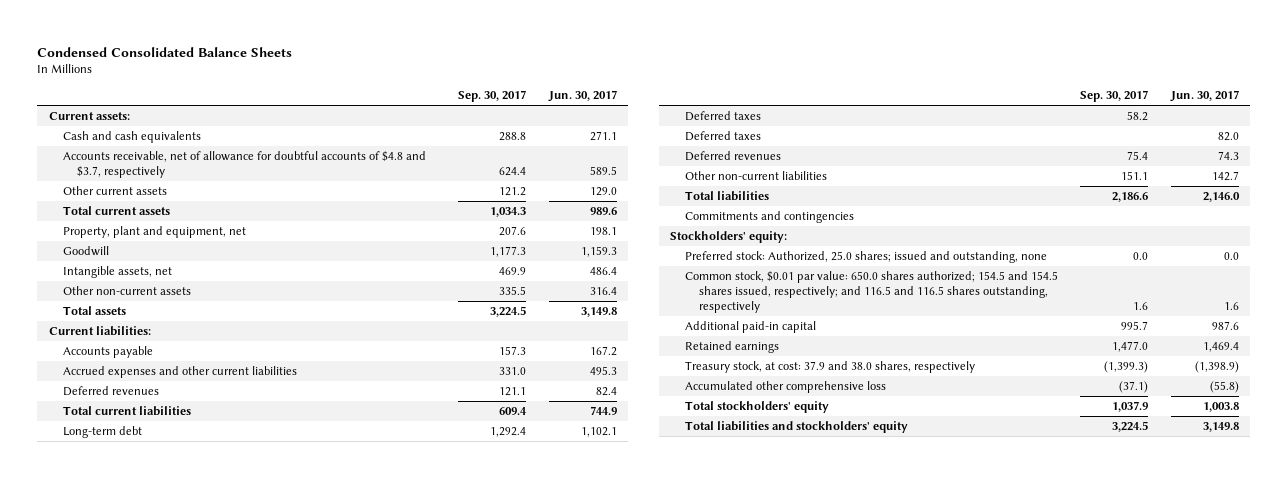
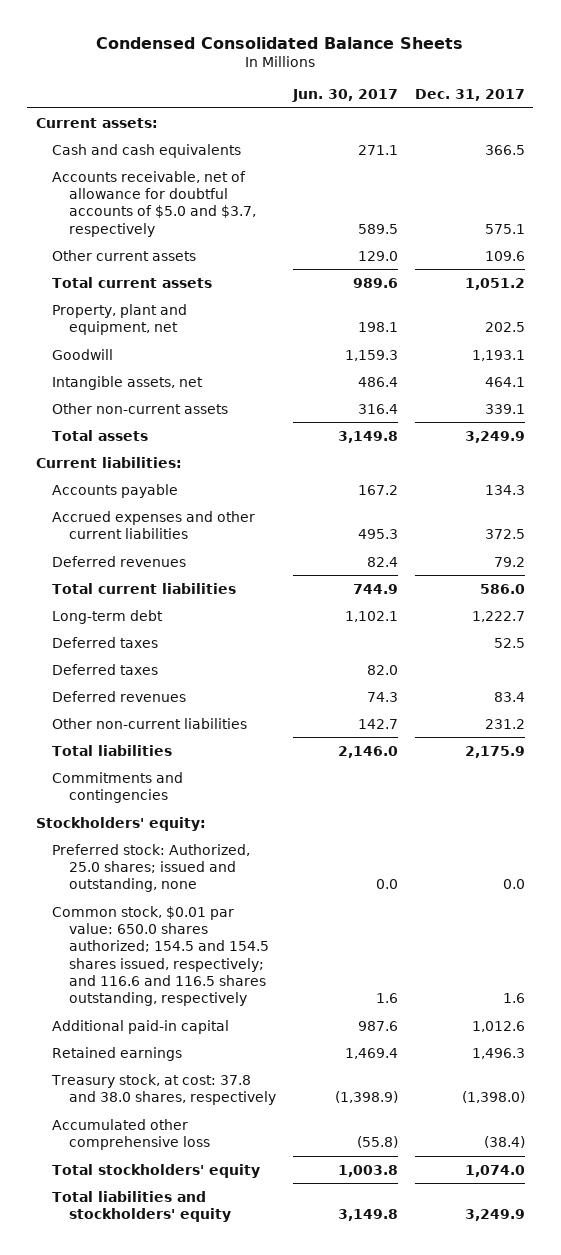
- | Sep. 30, 2017 | Jun. 30, 2017
+ | Jun. 30, 2017 | Dec. 31, 2017
- Accounts receivable, net of allowance for doubtful accounts of $4.8 and $3.7, respectively | 624.4 | 589.5
+ Accounts receivable, net of allowance for doubtful accounts of $5.0 and $3.7, respectively | 589.5 | 575.1
- Common stock, $0.01 par value: 650.0 shares authorized; 154.5 and 154.5 shares issued, respectively; and 116.5 and 116.5 shares outstanding, respectively | 1.6 | 1.6
+ Common stock, $0.01 par value: 650.0 shares authorized; 154.5 and 154.5 shares issued, respectively; and 116.6 and 116.5 shares outstanding, respectively | 1.6 | 1.6
- Treasury stock, at cost: 37.9 and 38.0 shares, respectively | (1,399.3) | (1,398.9)
+ Treasury stock, at cost: 37.8 and 38.0 shares, respectively | (1,398.9) | (1,398.0)

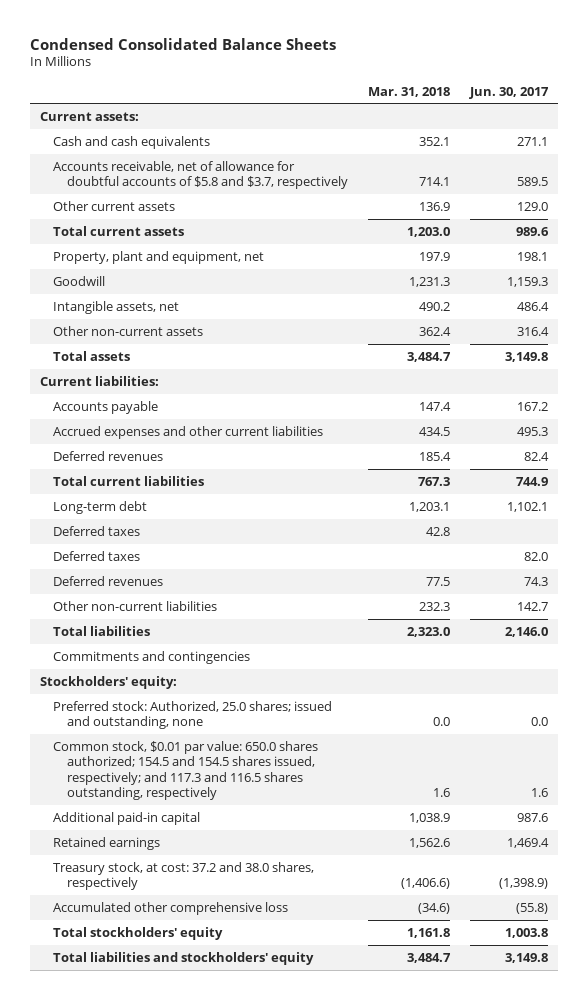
- | Jun. 30, 2017 | Dec. 31, 2017
+ | Mar. 31, 2018 | Jun. 30, 2017
- Accounts receivable, net of allowance for doubtful accounts of $5.0 and $3.7, respectively | 589.5 | 575.1
+ Accounts receivable, net of allowance for doubtful accounts of $5.8 and $3.7, respectively | 714.1 | 589.5
- Common stock, $0.01 par value: 650.0 shares authorized; 154.5 and 154.5 shares issued, respectively; and 116.6 and 116.5 shares outstanding, respectively | 1.6 | 1.6
+ Common stock, $0.01 par value: 650.0 shares authorized; 154.5 and 154.5 shares issued, respectively; and 117.3 and 116.5 shares outstanding, respectively | 1.6 | 1.6
- Treasury stock, at cost: 37.8 and 38.0 shares, respectively | (1,398.9) | (1,398.0)
+ Treasury stock, at cost: 37.2 and 38.0 shares, respectively | (1,406.6) | (1,398.9)

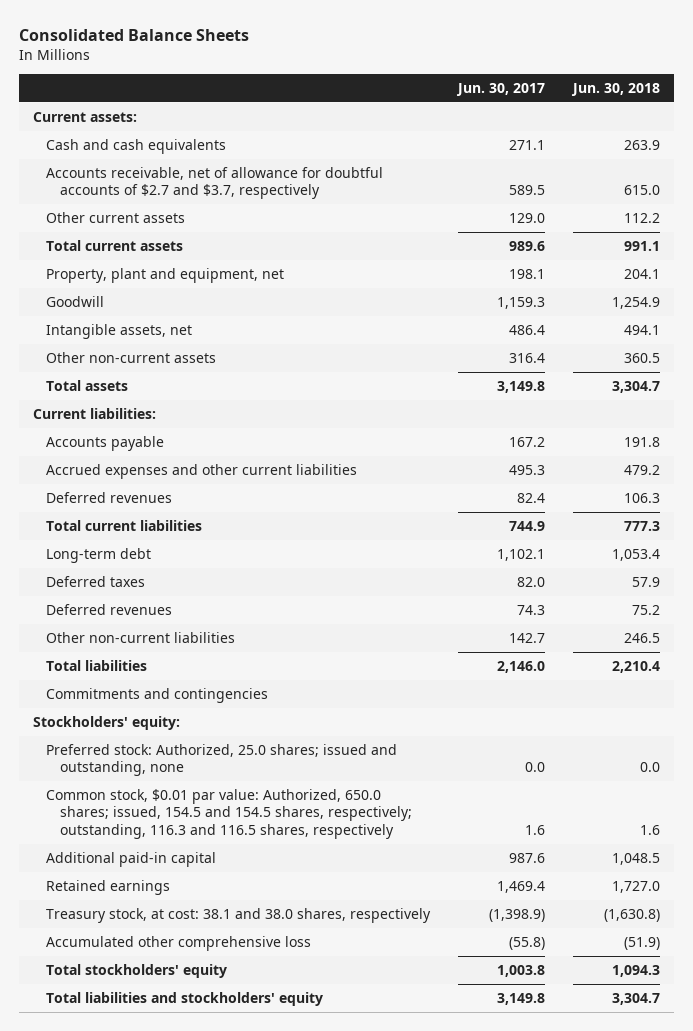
- Condensed Consolidated Balance Sheets
+ Consolidated Balance Sheets
- | Mar. 31, 2018 | Jun. 30, 2017
+ | Jun. 30, 2017 | Jun. 30, 2018
- Accounts receivable, net of allowance for doubtful accounts of $5.8 and $3.7, respectively | 714.1 | 589.5
+ Accounts receivable, net of allowance for doubtful accounts of $2.7 and $3.7, respectively | 589.5 | 615.0
- Deferred taxes | 42.8 |
- Common stock, $0.01 par value: 650.0 shares authorized; 154.5 and 154.5 shares issued, respectively; and 117.3 and 116.5 shares outstanding, respectively | 1.6 | 1.6
+ Common stock, $0.01 par value: Authorized, 650.0 shares; issued, 154.5 and 154.5 shares, respectively; outstanding, 116.3 and 116.5 shares, respectively | 1.6 | 1.6
- Treasury stock, at cost: 37.2 and 38.0 shares, respectively | (1,406.6) | (1,398.9)
+ Treasury stock, at cost: 38.1 and 38.0 shares, respectively | (1,398.9) | (1,630.8)

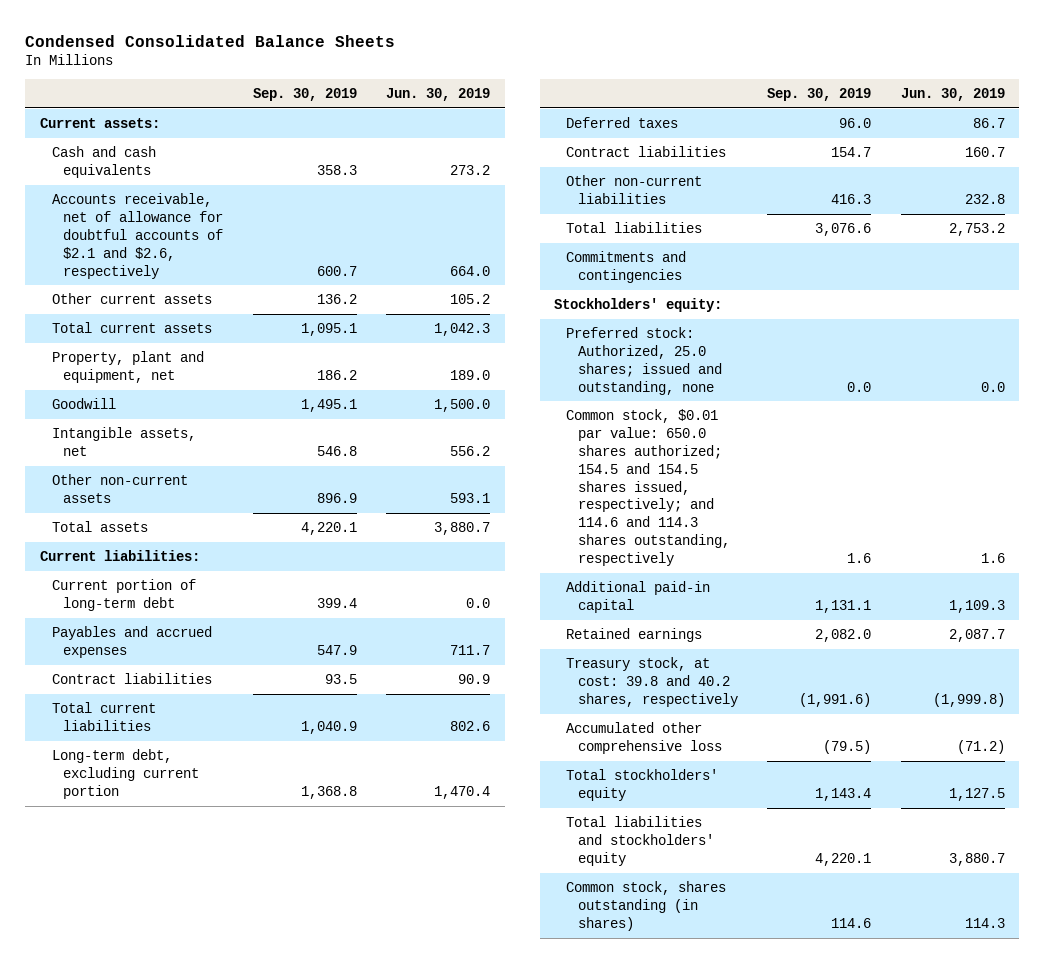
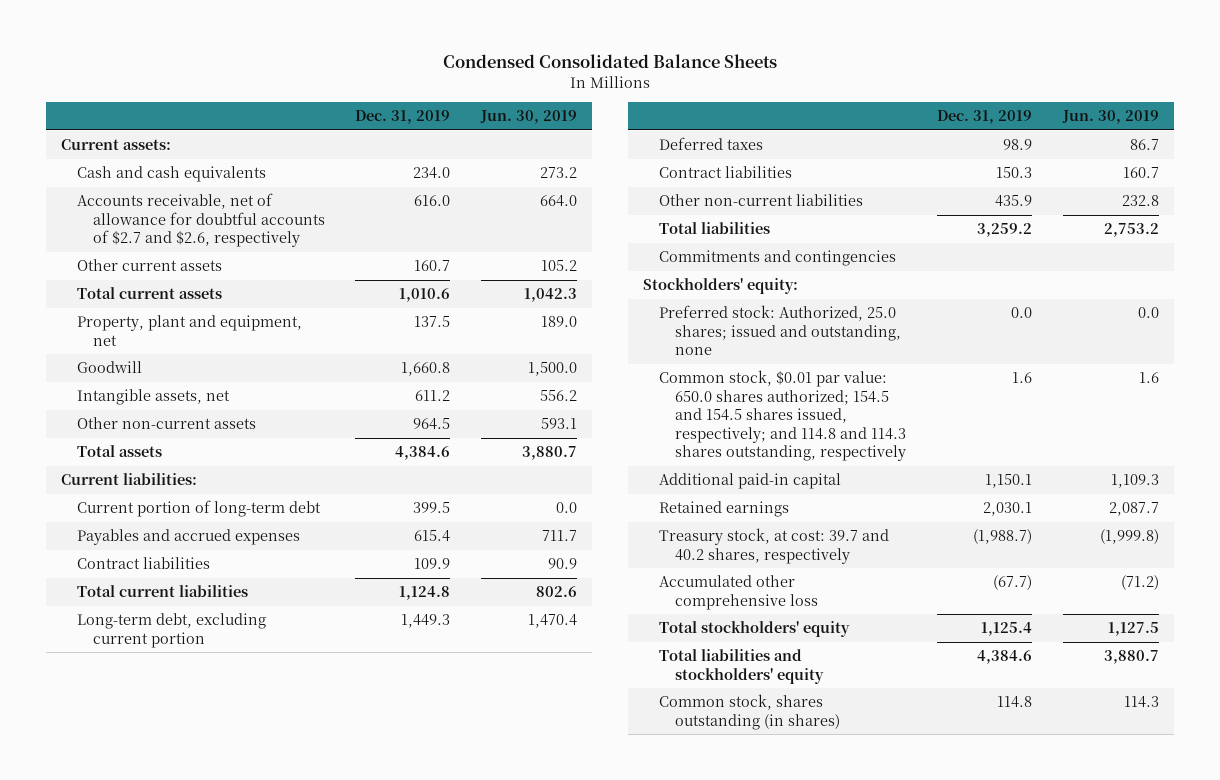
- | Sep. 30, 2019 | Jun. 30, 2019
+ | Dec. 31, 2019 | Jun. 30, 2019
- Accounts receivable, net of allowance for doubtful accounts of $2.1 and $2.6, respectively | 600.7 | 664.0
+ Accounts receivable, net of allowance for doubtful accounts of $2.7 and $2.6, respectively | 616.0 | 664.0
- Common stock, $0.01 par value: 650.0 shares authorized; 154.5 and 154.5 shares issued, respectively; and 114.6 and 114.3 shares outstanding, respectively | 1.6 | 1.6
+ Common stock, $0.01 par value: 650.0 shares authorized; 154.5 and 154.5 shares issued, respectively; and 114.8 and 114.3 shares outstanding, respectively | 1.6 | 1.6
- Treasury stock, at cost: 39.8 and 40.2 shares, respectively | (1,991.6) | (1,999.8)
+ Treasury stock, at cost: 39.7 and 40.2 shares, respectively | (1,988.7) | (1,999.8)

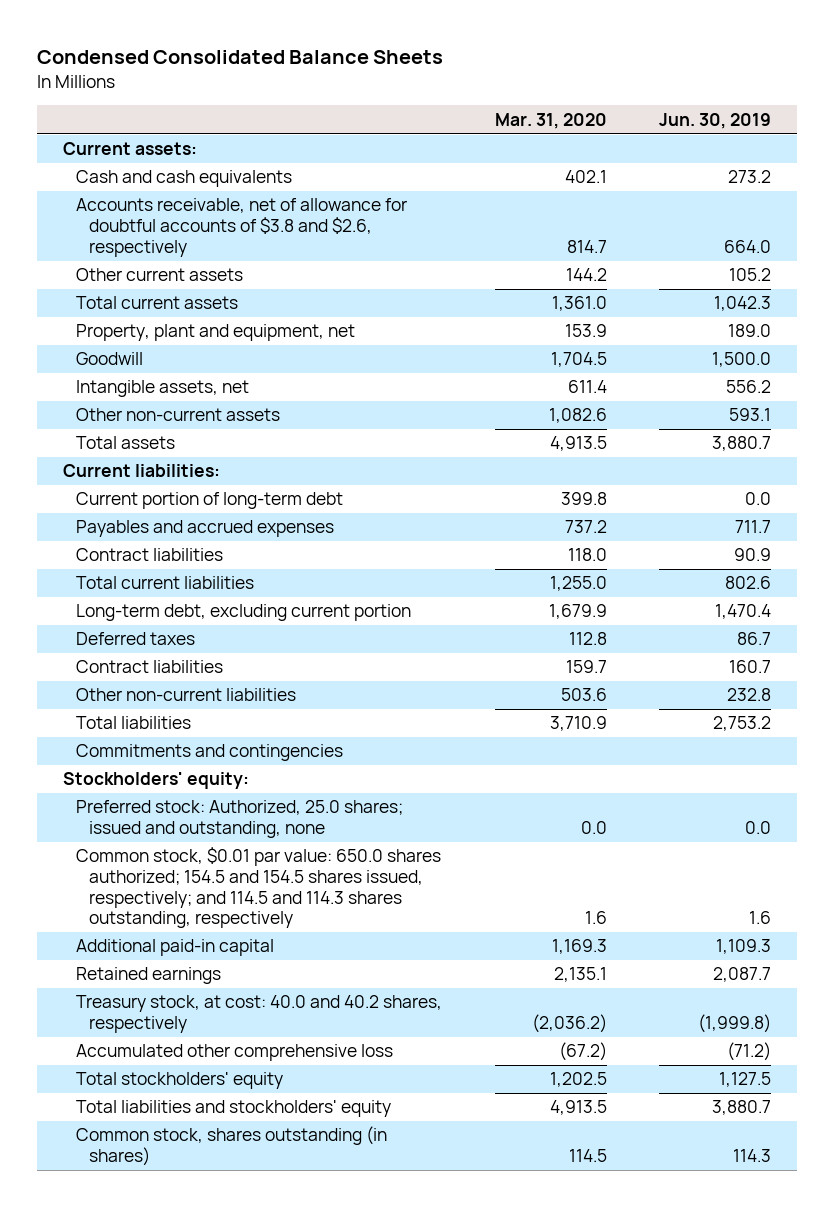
- | Dec. 31, 2019 | Jun. 30, 2019
+ | Mar. 31, 2020 | Jun. 30, 2019
- Accounts receivable, net of allowance for doubtful accounts of $2.7 and $2.6, respectively | 616.0 | 664.0
+ Accounts receivable, net of allowance for doubtful accounts of $3.8 and $2.6, respectively | 814.7 | 664.0
- Common stock, $0.01 par value: 650.0 shares authorized; 154.5 and 154.5 shares issued, respectively; and 114.8 and 114.3 shares outstanding, respectively | 1.6 | 1.6
+ Common stock, $0.01 par value: 650.0 shares authorized; 154.5 and 154.5 shares issued, respectively; and 114.5 and 114.3 shares outstanding, respectively | 1.6 | 1.6
- Treasury stock, at cost: 39.7 and 40.2 shares, respectively | (1,988.7) | (1,999.8)
+ Treasury stock, at cost: 40.0 and 40.2 shares, respectively | (2,036.2) | (1,999.8)

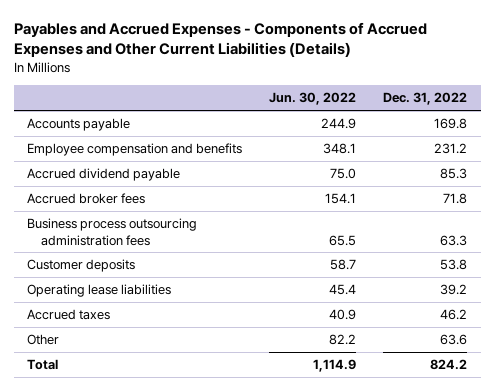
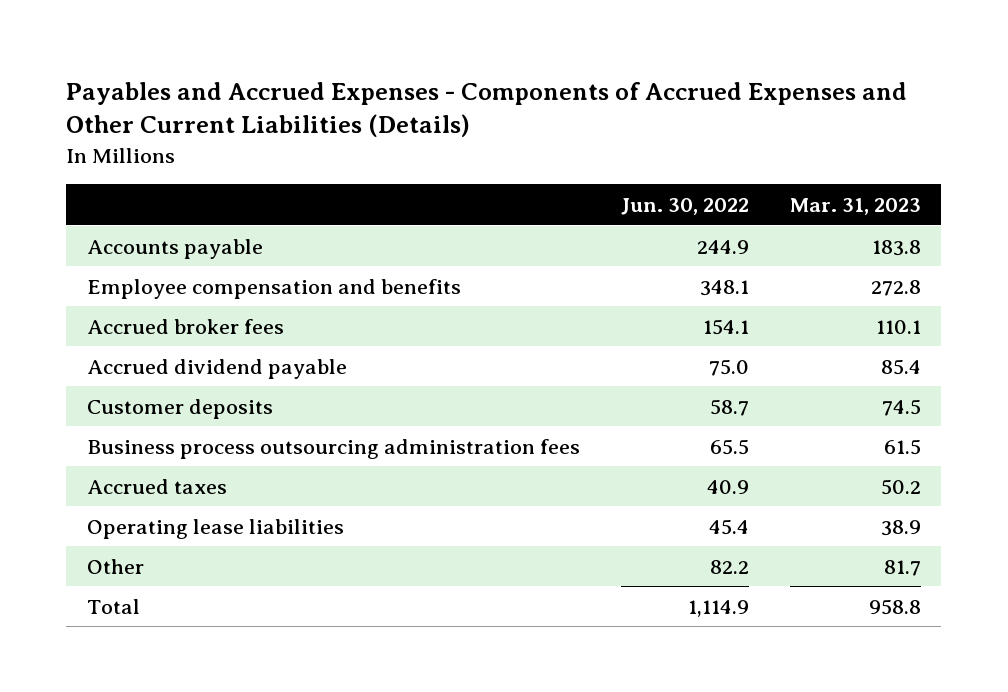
- | Jun. 30, 2022 | Dec. 31, 2022
+ | Jun. 30, 2022 | Mar. 31, 2023
moved down: Accrued dividend payable | 75.0 | 85.4
moved down: Business process outsourcing administration fees | 65.5 | 61.5
moved down: Operating lease liabilities | 45.4 | 38.9

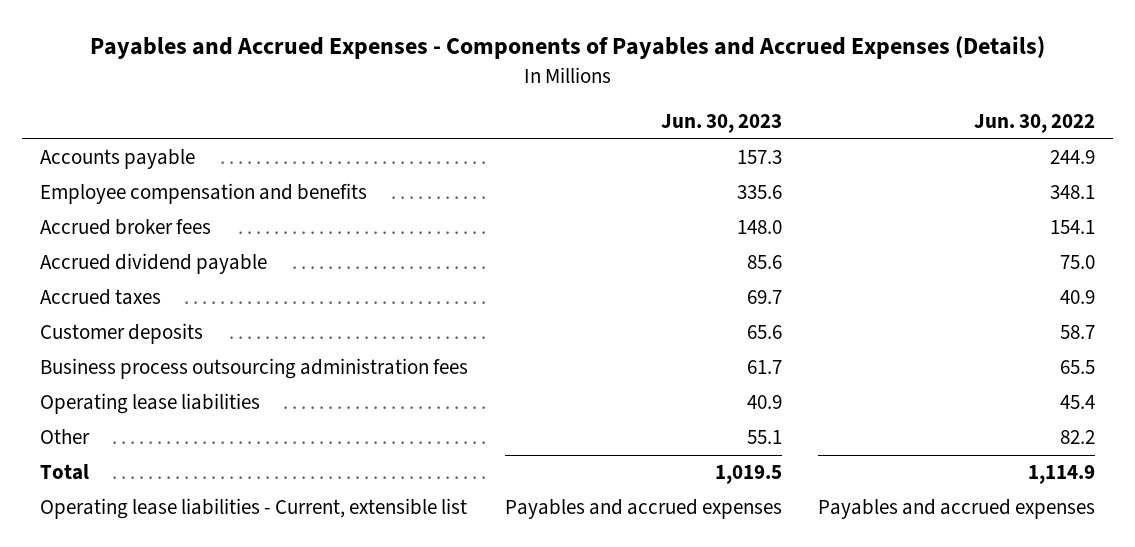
- Payables and Accrued Expenses - Components of Accrued Expenses and Other Current Liabilities (Details)
+ Payables and Accrued Expenses - Components of Payables and Accrued Expenses (Details)
- | Jun. 30, 2022 | Mar. 31, 2023
+ | Jun. 30, 2023 | Jun. 30, 2022
moved up: Accrued taxes | 69.7 | 40.9
+ Operating lease liabilities - Current, extensible list | Payables and accrued expenses | Payables and accrued expenses

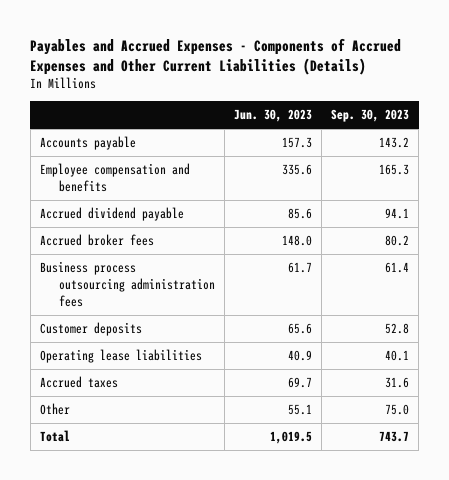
- Payables and Accrued Expenses - Components of Payables and Accrued Expenses (Details)
+ Payables and Accrued Expenses - Components of Accrued Expenses and Other Current Liabilities (Details)
- | Jun. 30, 2023 | Jun. 30, 2022
+ | Jun. 30, 2023 | Sep. 30, 2023
moved down: Accrued broker fees | 148.0 | 80.2
moved down: Customer deposits | 65.6 | 52.8
moved down: Accrued taxes | 69.7 | 31.6
- Operating lease liabilities - Current, extensible list | Payables and accrued expenses | Payables and accrued expenses

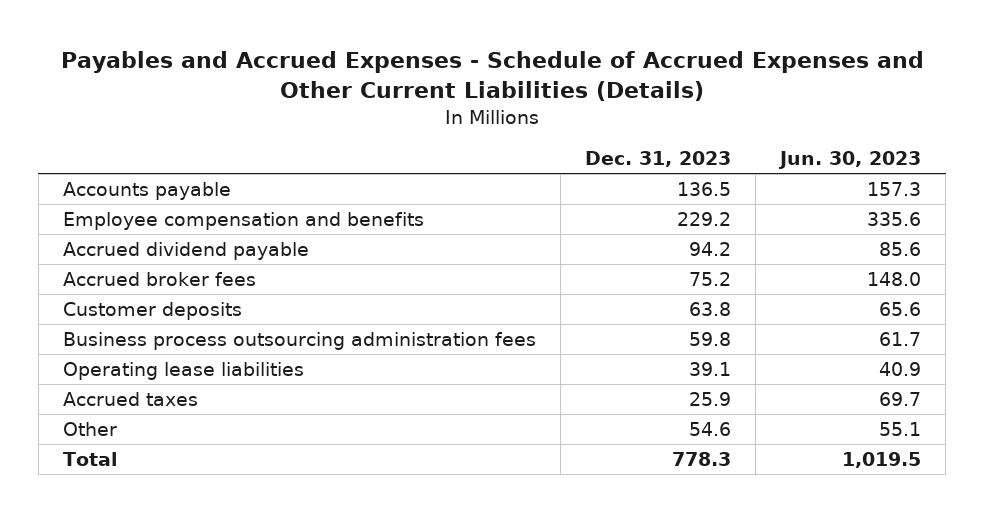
- Payables and Accrued Expenses - Components of Accrued Expenses and Other Current Liabilities (Details)
+ Payables and Accrued Expenses - Schedule of Accrued Expenses and Other Current Liabilities (Details)
- | Jun. 30, 2023 | Sep. 30, 2023
+ | Dec. 31, 2023 | Jun. 30, 2023
moved down: Business process outsourcing administration fees | 59.8 | 61.7

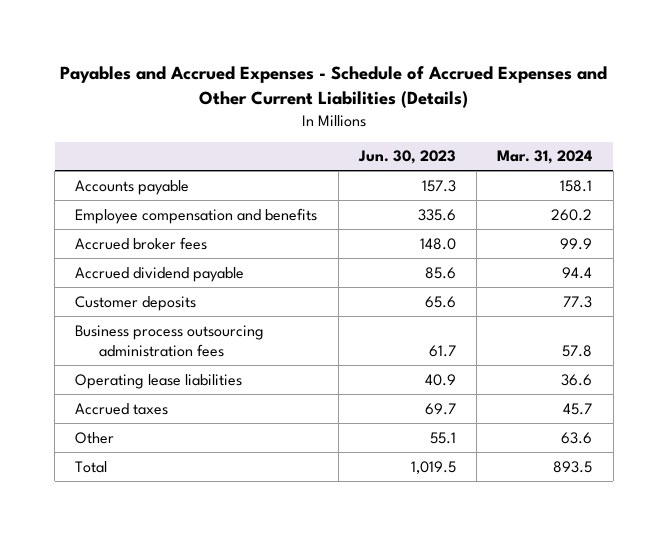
- | Dec. 31, 2023 | Jun. 30, 2023
+ | Jun. 30, 2023 | Mar. 31, 2024
moved down: Accrued dividend payable | 85.6 | 94.4

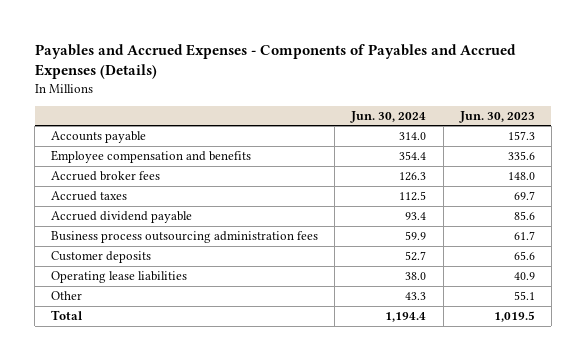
- Payables and Accrued Expenses - Schedule of Accrued Expenses and Other Current Liabilities (Details)
+ Payables and Accrued Expenses - Components of Payables and Accrued Expenses (Details)
- | Jun. 30, 2023 | Mar. 31, 2024
+ | Jun. 30, 2024 | Jun. 30, 2023
moved up: Accrued taxes | 112.5 | 69.7
moved down: Customer deposits | 52.7 | 65.6

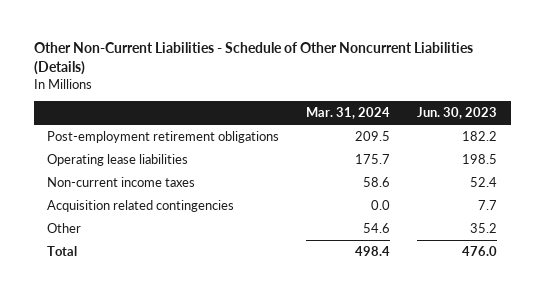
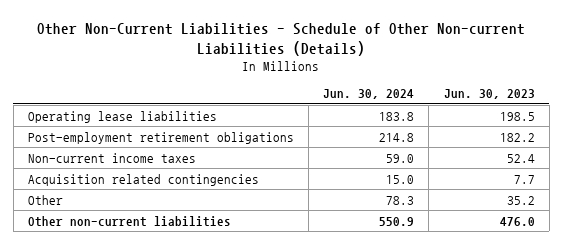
- Other Non-Current Liabilities - Schedule of Other Noncurrent Liabilities (Details)
+ Other Non-Current Liabilities - Schedule of Other Non-current Liabilities (Details)
- | Mar. 31, 2024 | Jun. 30, 2023
+ | Jun. 30, 2024 | Jun. 30, 2023
moved down: Post-employment retirement obligations | 214.8 | 182.2
- Total | 498.4 | 476.0
+ Other non-current liabilities | 550.9 | 476.0

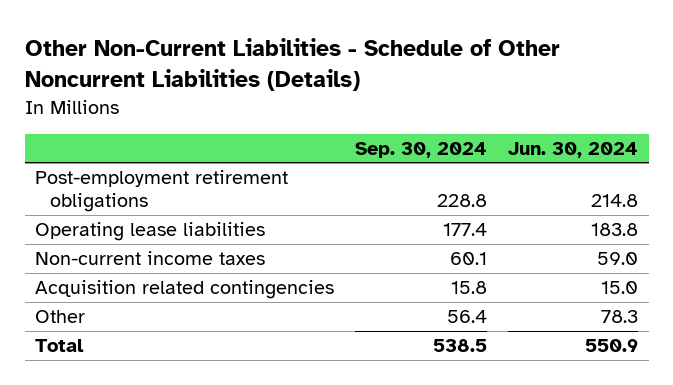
- Other Non-Current Liabilities - Schedule of Other Non-current Liabilities (Details)
+ Other Non-Current Liabilities - Schedule of Other Noncurrent Liabilities (Details)
- | Jun. 30, 2024 | Jun. 30, 2023
+ | Sep. 30, 2024 | Jun. 30, 2024
moved down: Operating lease liabilities | 177.4 | 183.8
- Other non-current liabilities | 550.9 | 476.0
+ Total | 538.5 | 550.9

